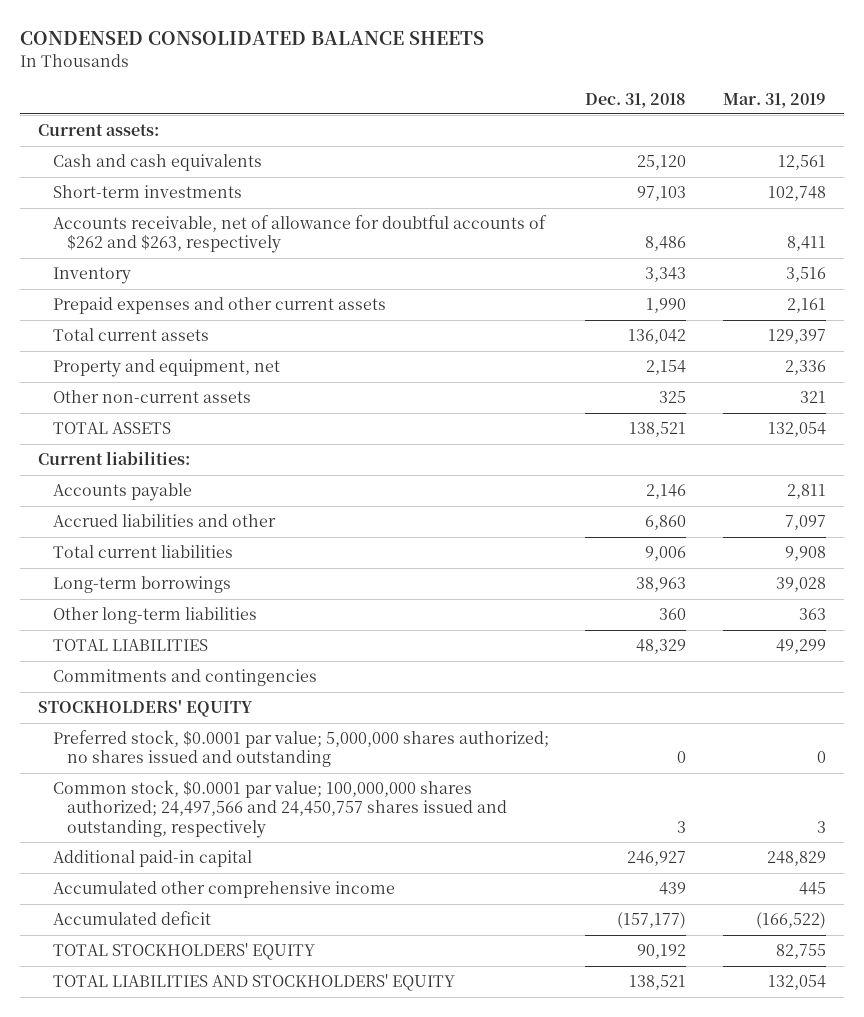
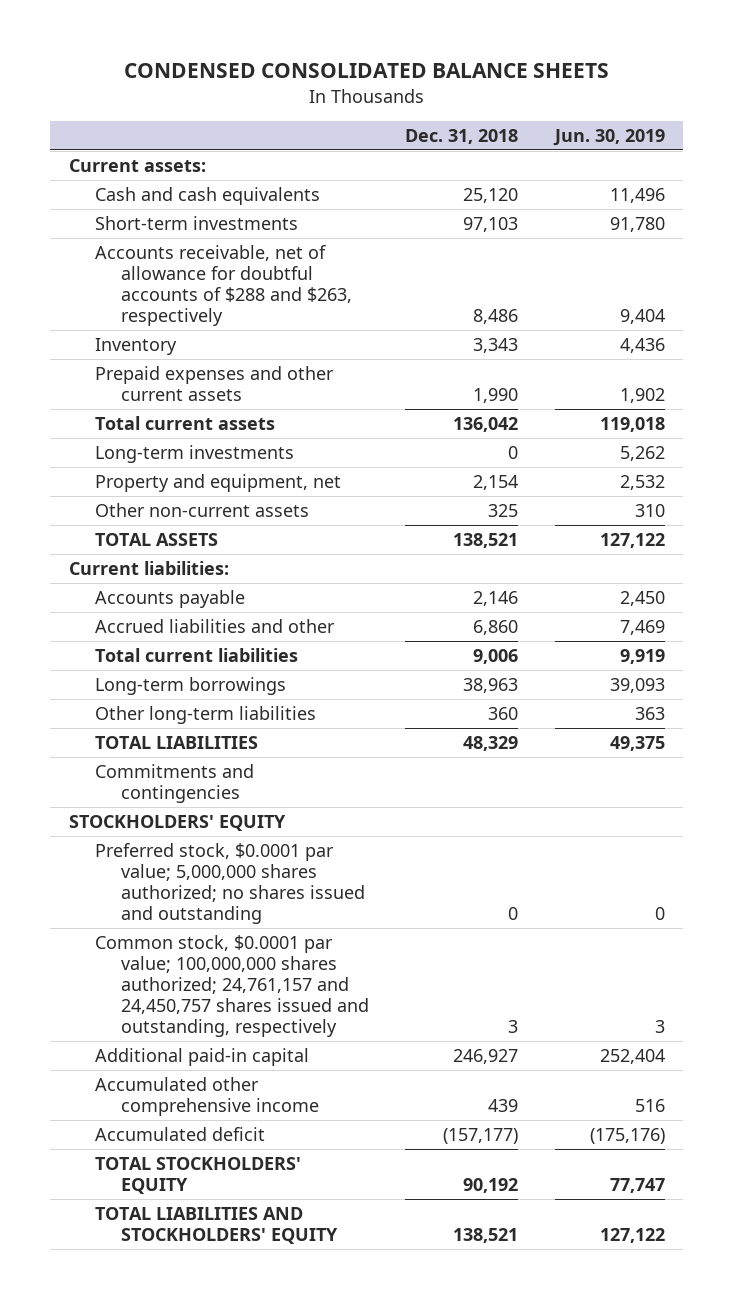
- | Dec. 31, 2018 | Mar. 31, 2019
+ | Dec. 31, 2018 | Jun. 30, 2019
- Accounts receivable, net of allowance for doubtful accounts of $262 and $263, respectively | 8,486 | 8,411
+ Accounts receivable, net of allowance for doubtful accounts of $288 and $263, respectively | 8,486 | 9,404
+ Long-term investments | 0 | 5,262
- Common stock, $0.0001 par value; 100,000,000 shares authorized; 24,497,566 and 24,450,757 shares issued and outstanding, respectively | 3 | 3
+ Common stock, $0.0001 par value; 100,000,000 shares authorized; 24,761,157 and 24,450,757 shares issued and outstanding, respectively | 3 | 3

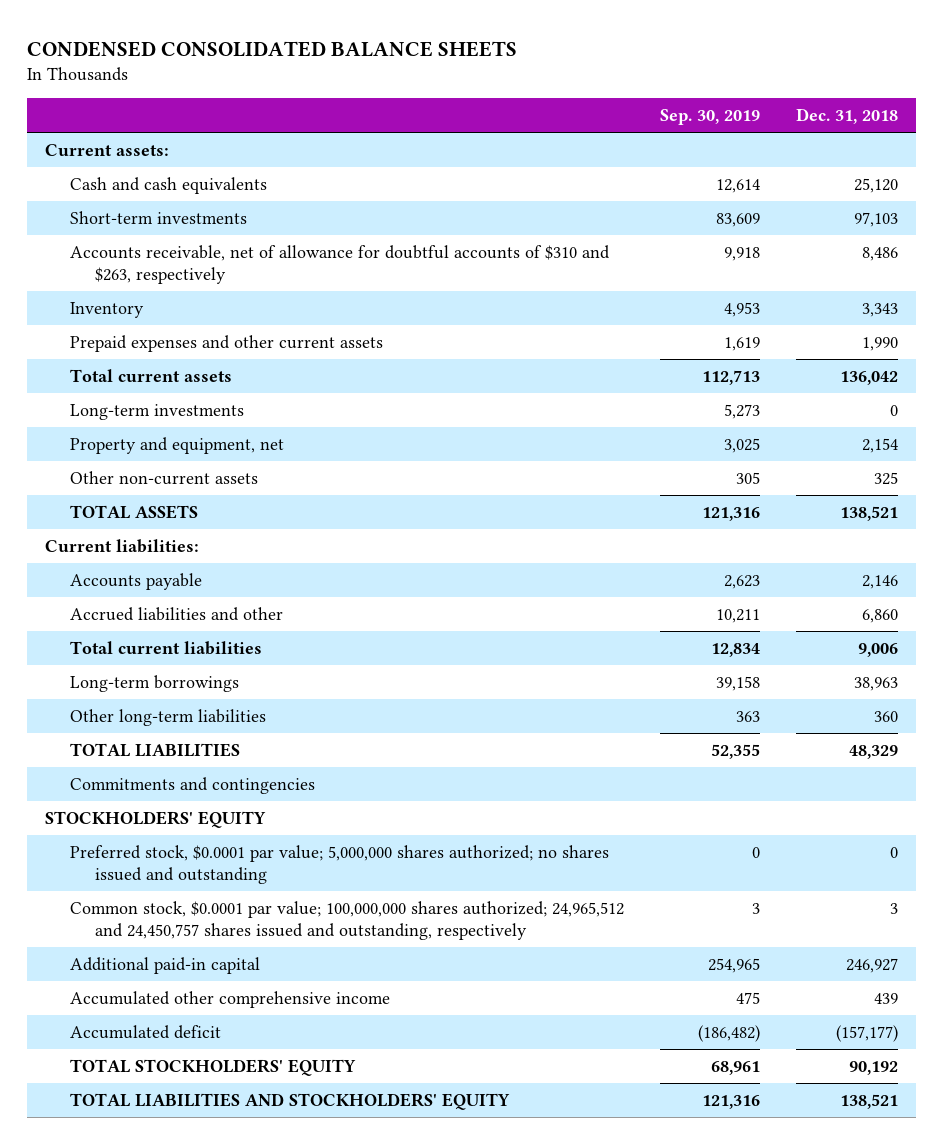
- | Dec. 31, 2018 | Jun. 30, 2019
+ | Sep. 30, 2019 | Dec. 31, 2018
- Accounts receivable, net of allowance for doubtful accounts of $288 and $263, respectively | 8,486 | 9,404
+ Accounts receivable, net of allowance for doubtful accounts of $310 and $263, respectively | 9,918 | 8,486
- Common stock, $0.0001 par value; 100,000,000 shares authorized; 24,761,157 and 24,450,757 shares issued and outstanding, respectively | 3 | 3
+ Common stock, $0.0001 par value; 100,000,000 shares authorized; 24,965,512 and 24,450,757 shares issued and outstanding, respectively | 3 | 3

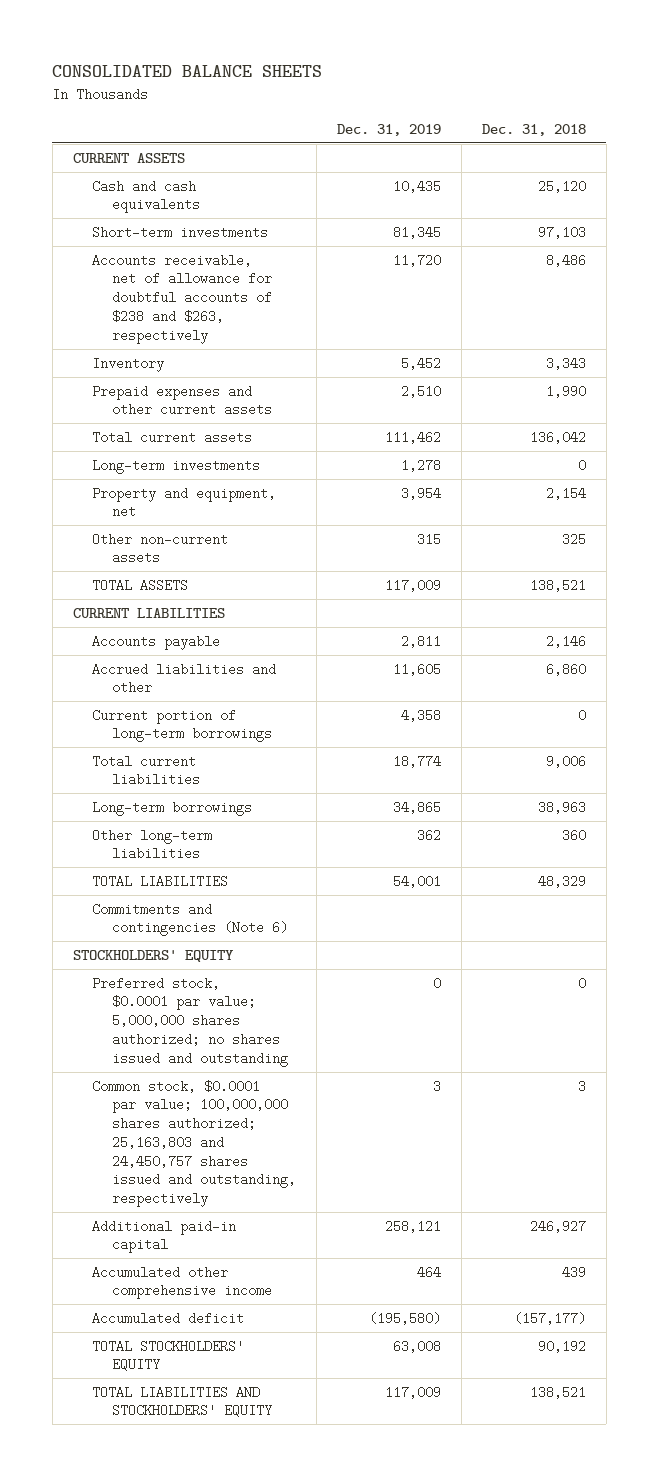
- CONDENSED CONSOLIDATED BALANCE SHEETS
+ CONSOLIDATED BALANCE SHEETS
- | Sep. 30, 2019 | Dec. 31, 2018
+ | Dec. 31, 2019 | Dec. 31, 2018
- Current assets:
+ CURRENT ASSETS
- Accounts receivable, net of allowance for doubtful accounts of $310 and $263, respectively | 9,918 | 8,486
+ Accounts receivable, net of allowance for doubtful accounts of $238 and $263, respectively | 11,720 | 8,486
- Current liabilities:
+ CURRENT LIABILITIES
+ Current portion of long-term borrowings | 4,358 | 0
- Commitments and contingencies
+ Commitments and contingencies (Note 6)
- Common stock, $0.0001 par value; 100,000,000 shares authorized; 24,965,512 and 24,450,757 shares issued and outstanding, respectively | 3 | 3
+ Common stock, $0.0001 par value; 100,000,000 shares authorized; 25,163,803 and 24,450,757 shares issued and outstanding, respectively | 3 | 3

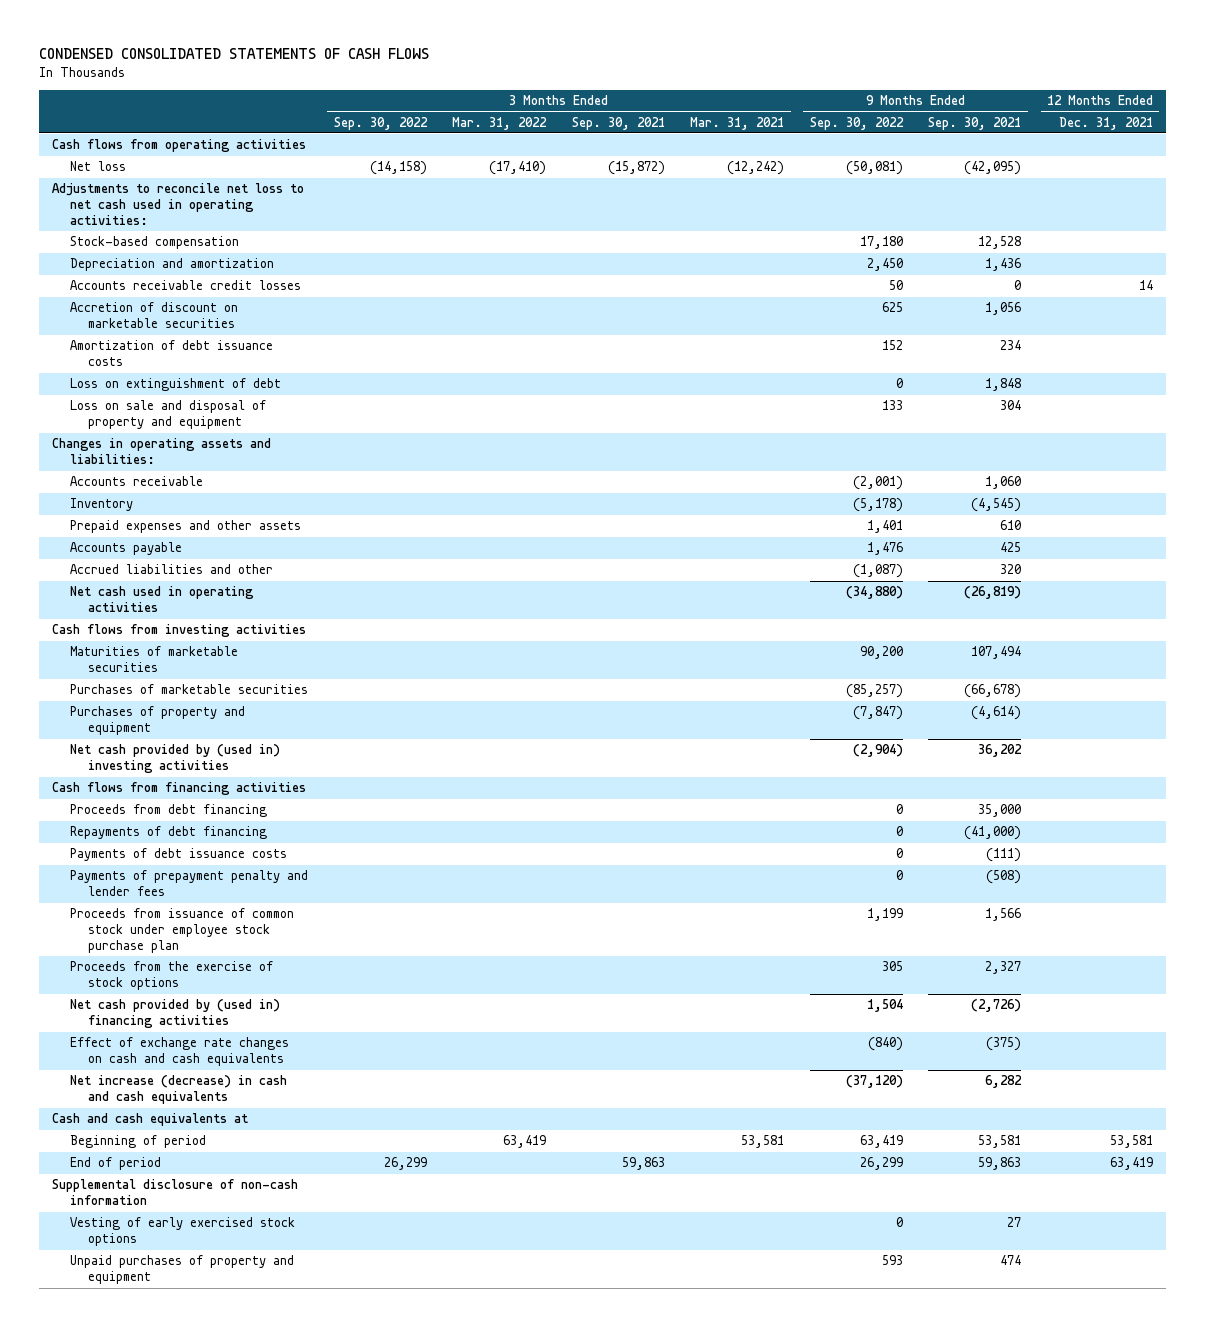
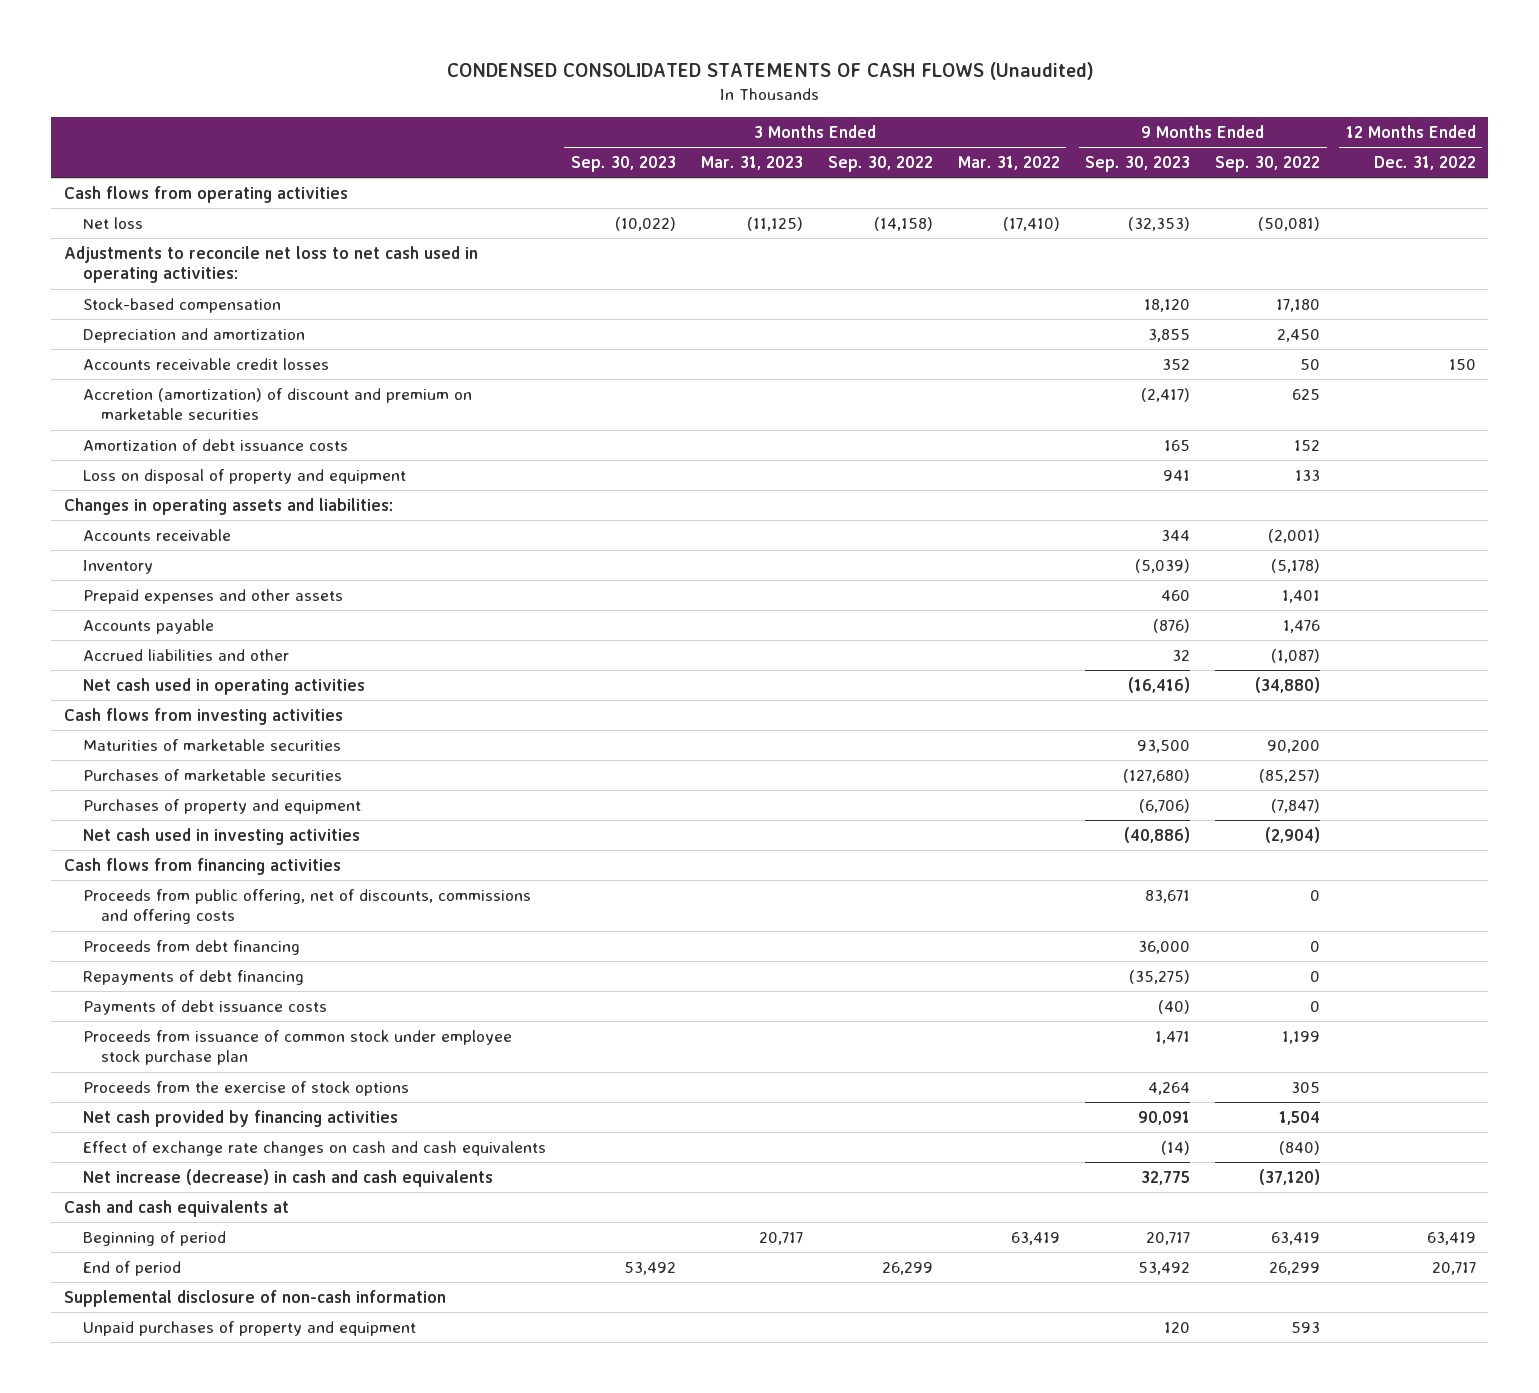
- CONDENSED CONSOLIDATED STATEMENTS OF CASH FLOWS
+ CONDENSED CONSOLIDATED STATEMENTS OF CASH FLOWS (Unaudited)
- | 3 Months Ended Sep. 30, 2022 | 3 Months Ended Mar. 31, 2022 | 3 Months Ended Sep. 30, 2021 | 3 Months Ended Mar. 31, 2021 | 9 Months Ended Sep. 30, 2022 | 9 Months Ended Sep. 30, 2021 | 12 Months Ended Dec. 31, 2021
+ | 3 Months Ended Sep. 30, 2023 | 3 Months Ended Mar. 31, 2023 | 3 Months Ended Sep. 30, 2022 | 3 Months Ended Mar. 31, 2022 | 9 Months Ended Sep. 30, 2023 | 9 Months Ended Sep. 30, 2022 | 12 Months Ended Dec. 31, 2022
- Accretion of discount on marketable securities | | | | | 625 | 1,056 |
+ Accretion (amortization) of discount and premium on marketable securities | | | | | (2,417) | 625 |
- Loss on extinguishment of debt | | | | | 0 | 1,848 |
- Loss on sale and disposal of property and equipment | | | | | 133 | 304 |
+ Loss on disposal of property and equipment | | | | | 941 | 133 |
- Net cash provided by (used in) investing activities | | | | | (2,904) | 36,202 |
+ Net cash used in investing activities | | | | | (40,886) | (2,904) |
+ Proceeds from public offering, net of discounts, commissions and offering costs | | | | | 83,671 | 0 |
- Payments of prepayment penalty and lender fees | | | | | 0 | (508) |
- Net cash provided by (used in) financing activities | | | | | 1,504 | (2,726) |
+ Net cash provided by financing activities | | | | | 90,091 | 1,504 |
- Vesting of early exercised stock options | | | | | 0 | 27 |

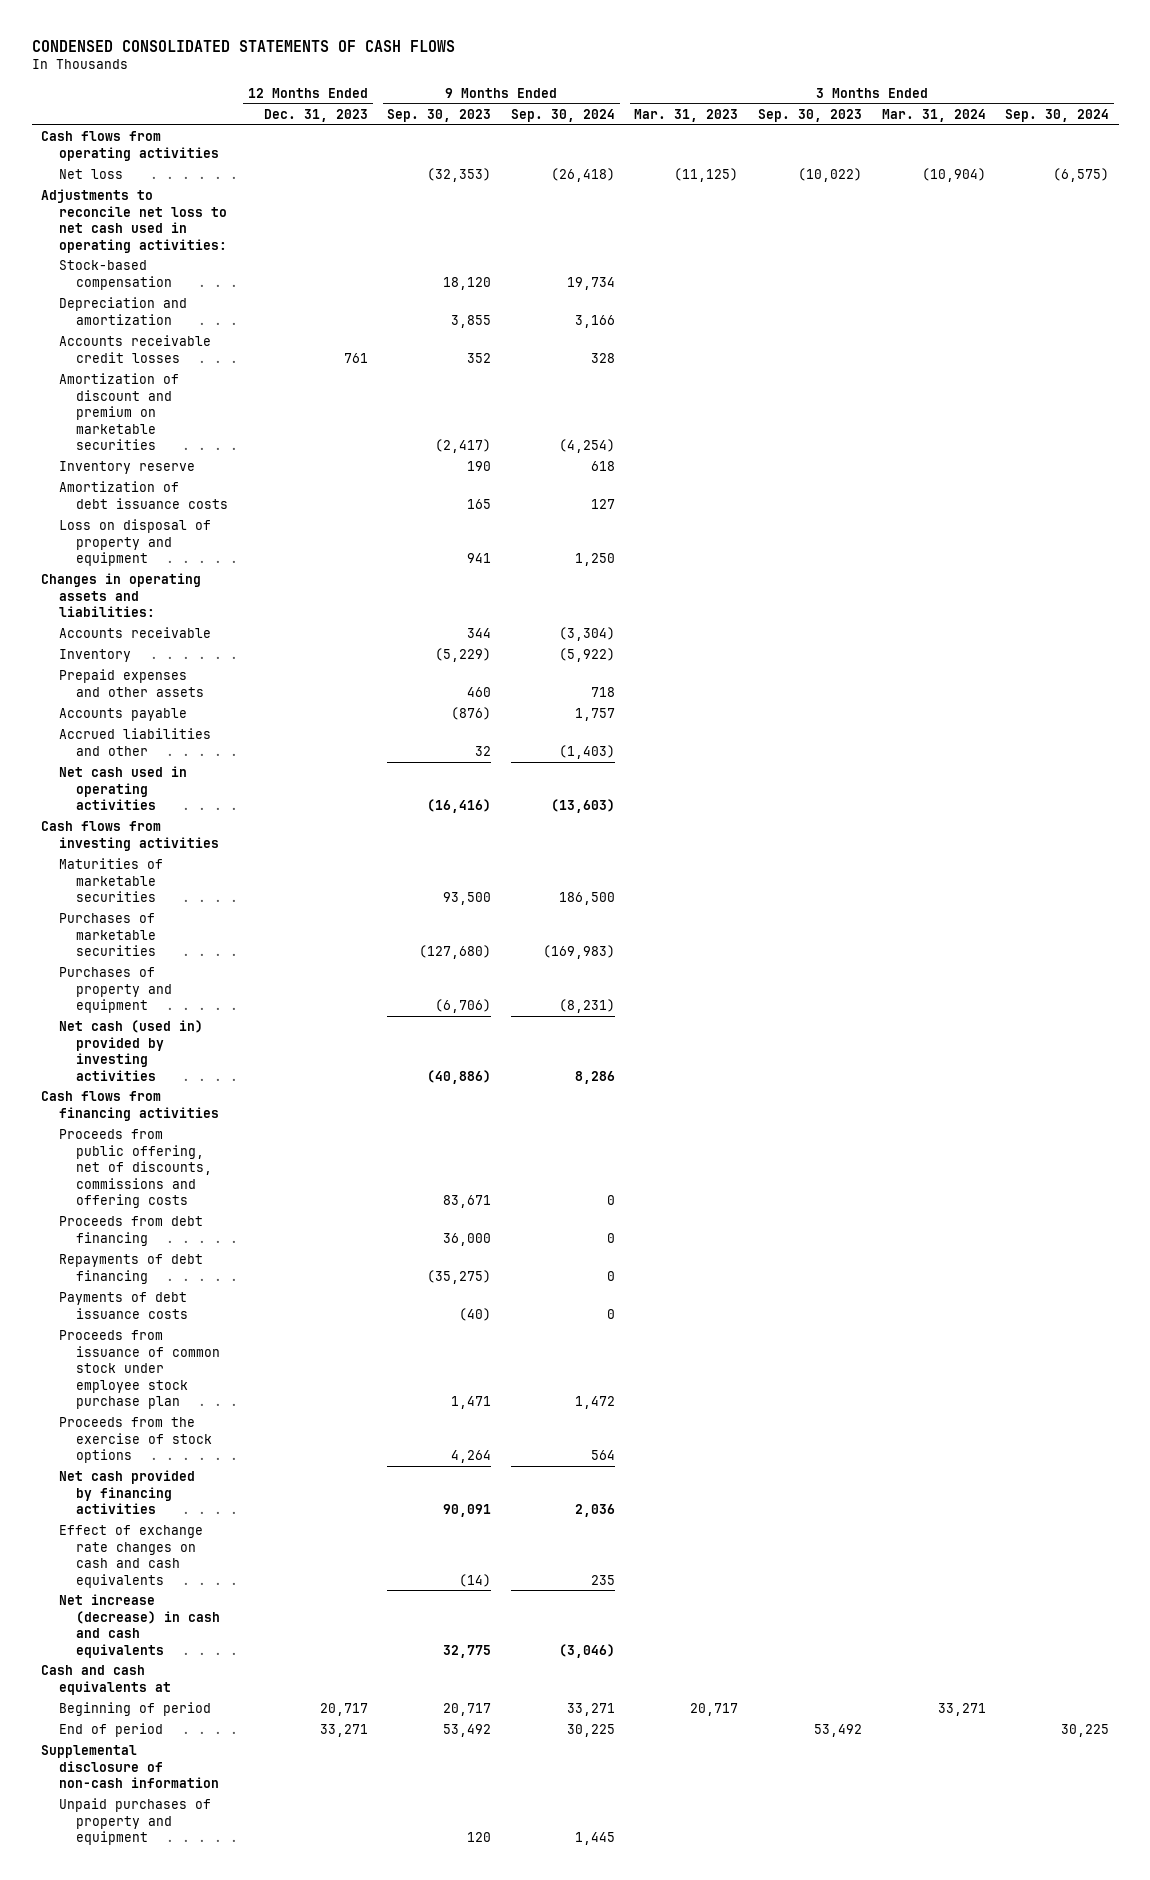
- CONDENSED CONSOLIDATED STATEMENTS OF CASH FLOWS (Unaudited)
+ CONDENSED CONSOLIDATED STATEMENTS OF CASH FLOWS
- | 3 Months Ended Sep. 30, 2023 | 3 Months Ended Mar. 31, 2023 | 3 Months Ended Sep. 30, 2022 | 3 Months Ended Mar. 31, 2022 | 9 Months Ended Sep. 30, 2023 | 9 Months Ended Sep. 30, 2022 | 12 Months Ended Dec. 31, 2022
+ | 12 Months Ended Dec. 31, 2023 | 9 Months Ended Sep. 30, 2023 | 9 Months Ended Sep. 30, 2024 | 3 Months Ended Mar. 31, 2023 | 3 Months Ended Sep. 30, 2023 | 3 Months Ended Mar. 31, 2024 | 3 Months Ended Sep. 30, 2024
- Accretion (amortization) of discount and premium on marketable securities | | | | | (2,417) | 625 |
+ Amortization of discount and premium on marketable securities | | (2,417) | (4,254) | | | |
+ Inventory reserve | | 190 | 618 | | | |
- Inventory | | | | | (5,039) | (5,178) |
+ Inventory | | (5,229) | (5,922) | | | |
- Net cash used in investing activities | | | | | (40,886) | (2,904) |
+ Net cash (used in) provided by investing activities | | (40,886) | 8,286 | | | |

